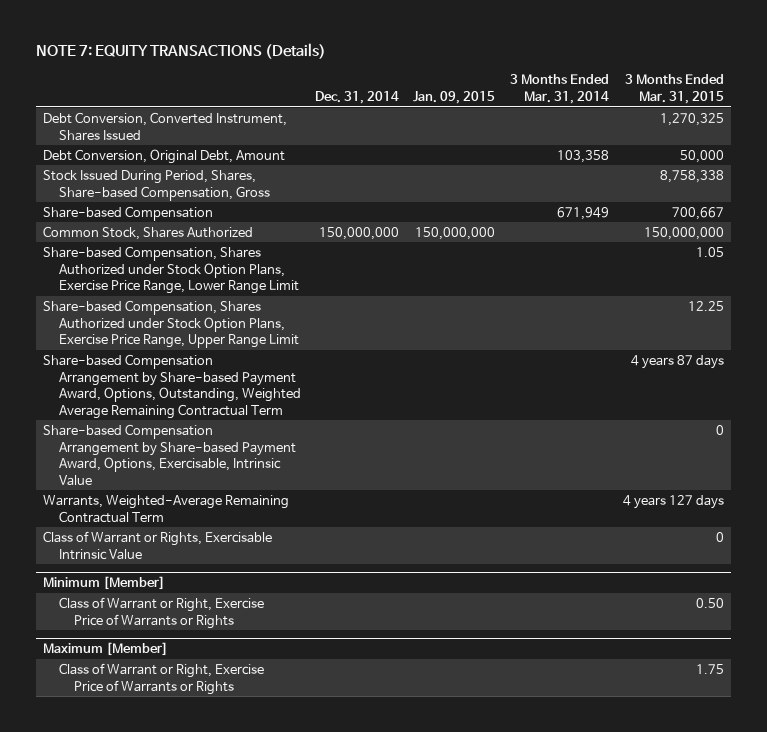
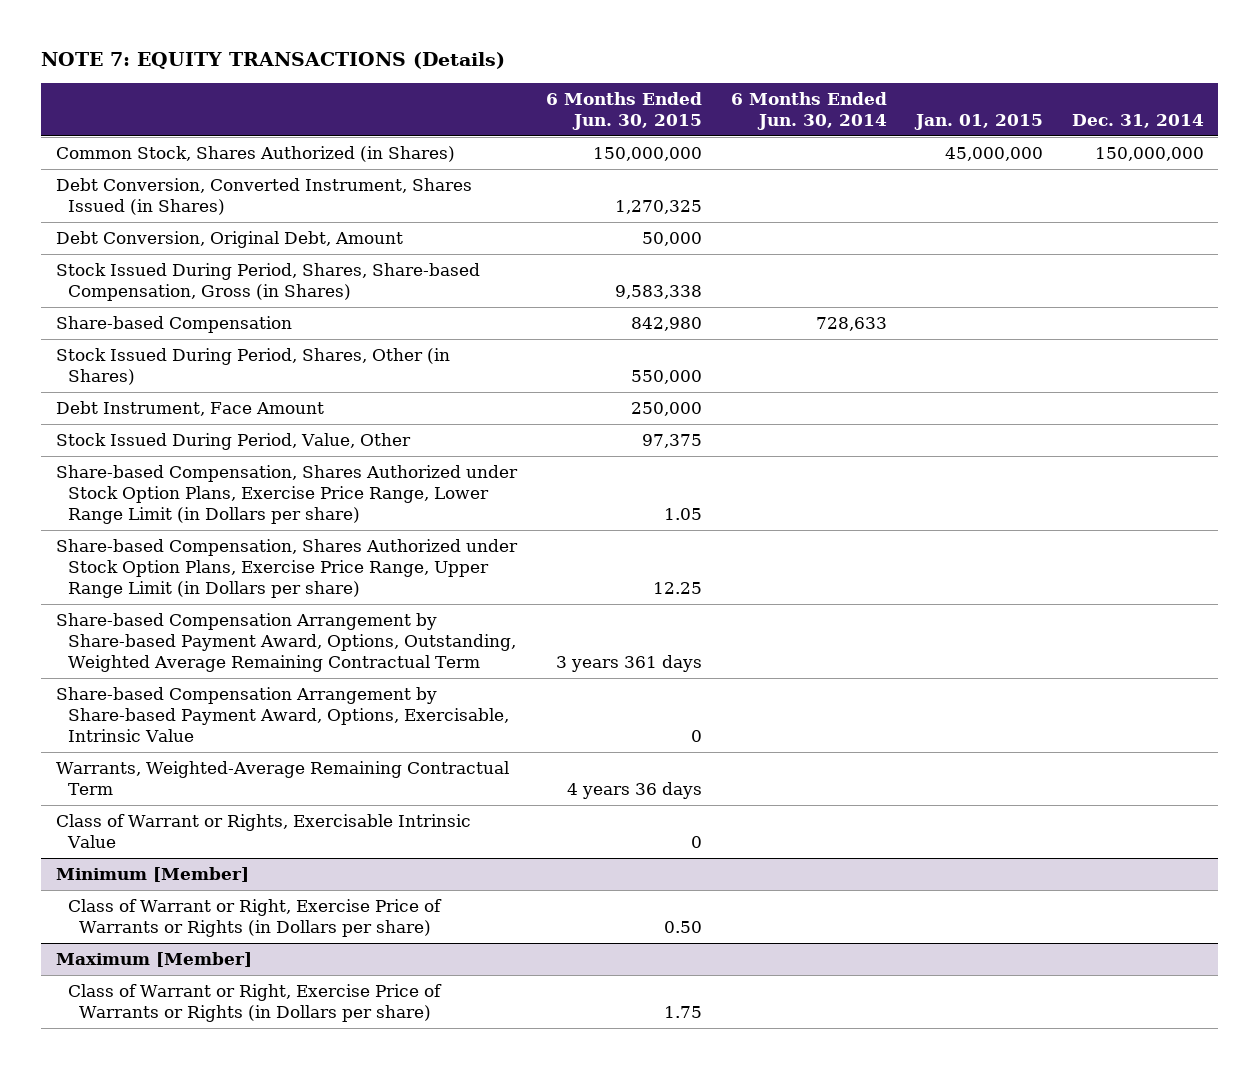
- | Dec. 31, 2014 | Jan. 09, 2015 | 3 Months Ended Mar. 31, 2014 | 3 Months Ended Mar. 31, 2015
+ | 6 Months Ended Jun. 30, 2015 | 6 Months Ended Jun. 30, 2014 | Jan. 01, 2015 | Dec. 31, 2014
- Debt Conversion, Converted Instrument, Shares Issued | | | | 1,270,325
+ Common Stock, Shares Authorized (in Shares) | 150,000,000 | | 45,000,000 | 150,000,000
+ Debt Conversion, Converted Instrument, Shares Issued (in Shares) | 1,270,325 | | |
- Stock Issued During Period, Shares, Share-based Compensation, Gross | | | | 8,758,338
+ Stock Issued During Period, Shares, Share-based Compensation, Gross (in Shares) | 9,583,338 | | |
- Common Stock, Shares Authorized | 150,000,000 | 150,000,000 | | 150,000,000
- Share-based Compensation, Shares Authorized under Stock Option Plans, Exercise Price Range, Lower Range Limit | | | | 1.05
- Share-based Compensation, Shares Authorized under Stock Option Plans, Exercise Price Range, Upper Range Limit | | | | 12.25
+ Stock Issued During Period, Shares, Other (in Shares) | 550,000 | | |
+ Debt Instrument, Face Amount | 250,000 | | |
+ Stock Issued During Period, Value, Other | 97,375 | | |
+ Share-based Compensation, Shares Authorized under Stock Option Plans, Exercise Price Range, Lower Range Limit (in Dollars per share) | 1.05 | | |
+ Share-based Compensation, Shares Authorized under Stock Option Plans, Exercise Price Range, Upper Range Limit (in Dollars per share) | 12.25 | | |
@ Minimum [Member]
- Class of Warrant or Right, Exercise Price of Warrants or Rights | | | | 0.50
+ Class of Warrant or Right, Exercise Price of Warrants or Rights (in Dollars per share) | 0.50 | | |
@ Maximum [Member]
- Class of Warrant or Right, Exercise Price of Warrants or Rights | | | | 1.75
+ Class of Warrant or Right, Exercise Price of Warrants or Rights (in Dollars per share) | 1.75 | | |

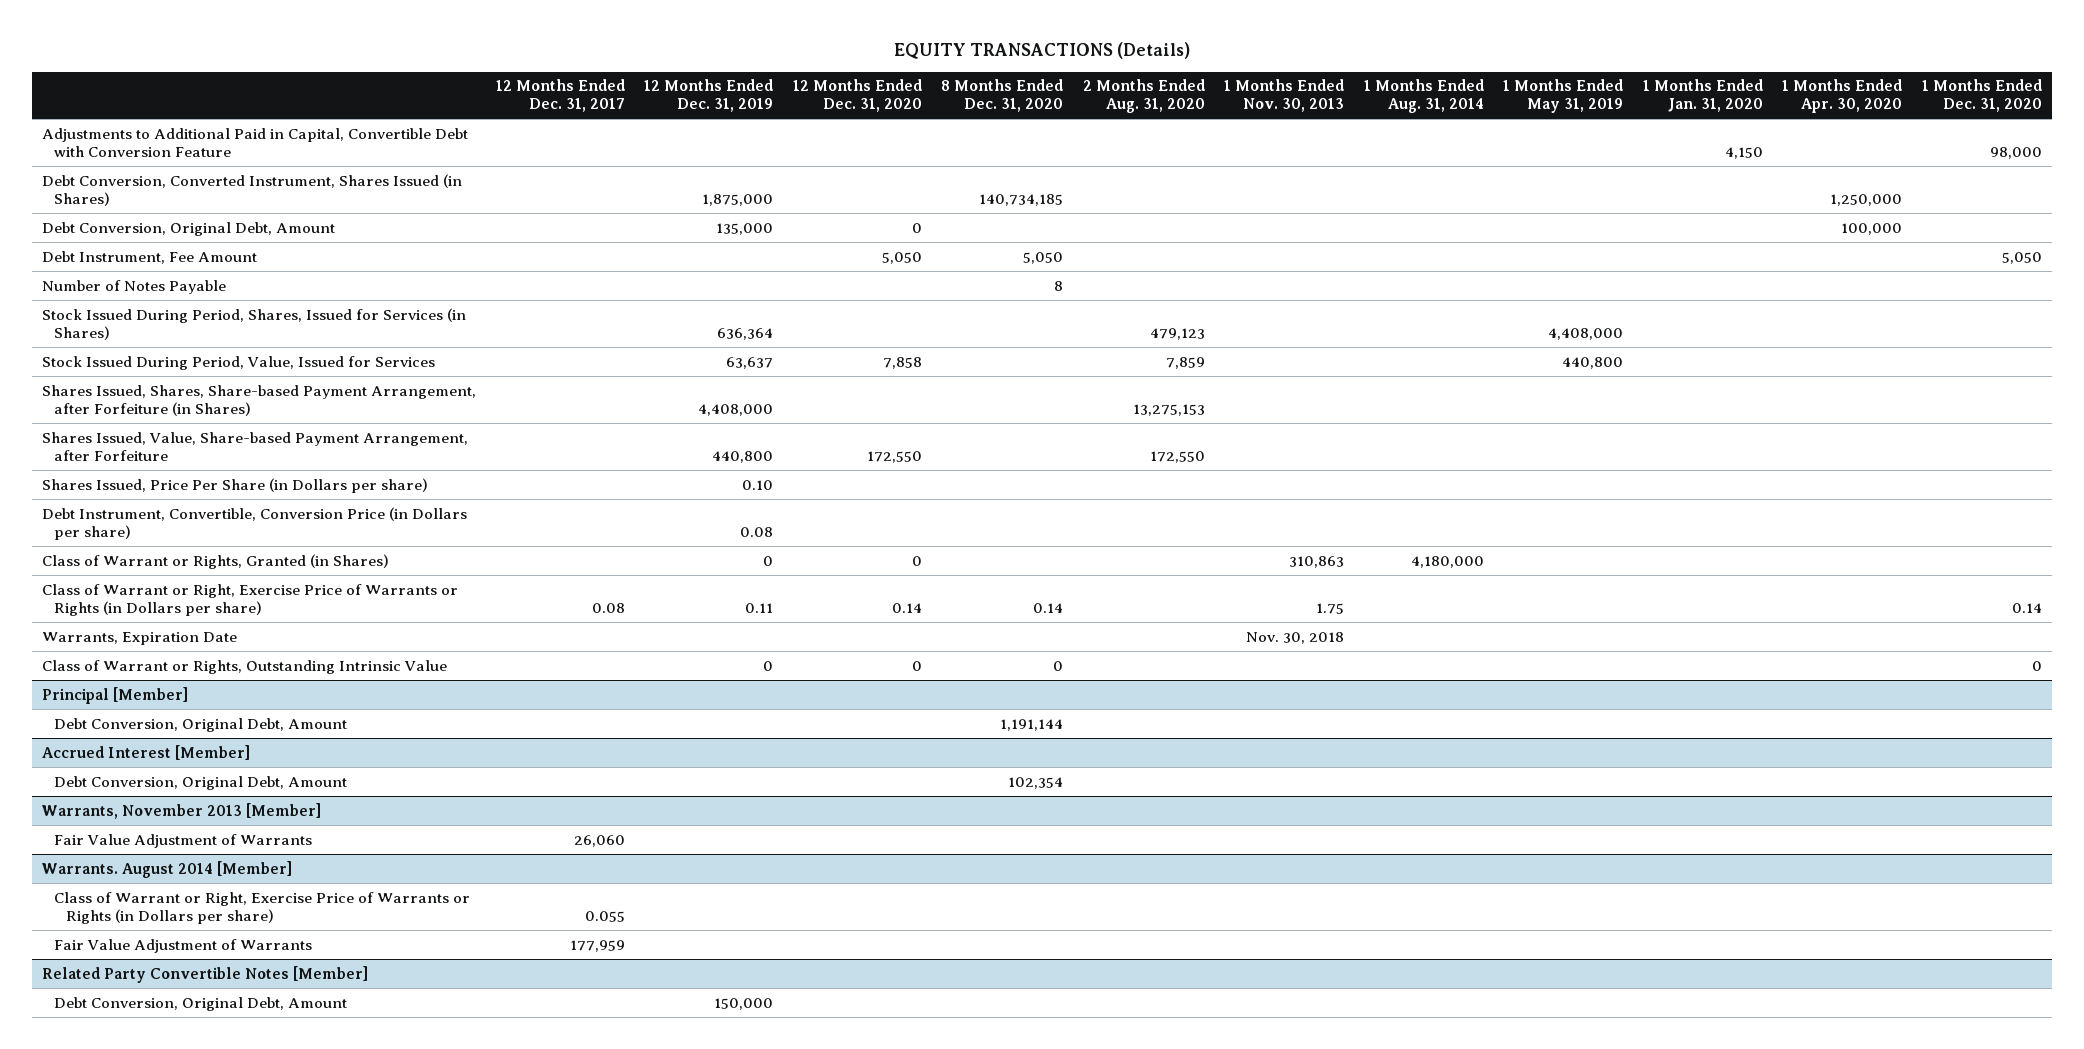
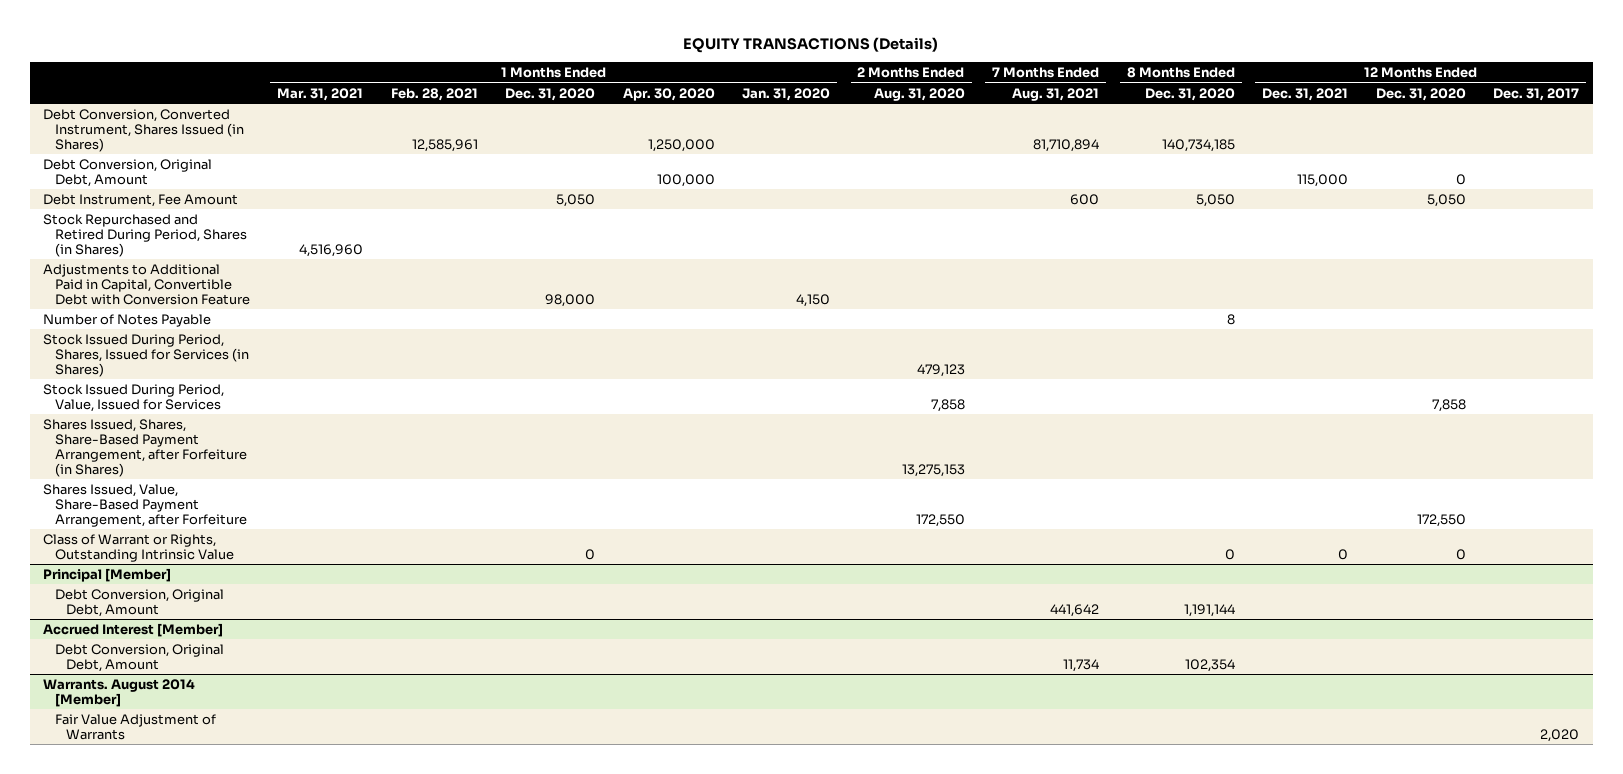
- | 12 Months Ended Dec. 31, 2017 | 12 Months Ended Dec. 31, 2019 | 12 Months Ended Dec. 31, 2020 | 8 Months Ended Dec. 31, 2020 | 2 Months Ended Aug. 31, 2020 | 1 Months Ended Nov. 30, 2013 | 1 Months Ended Aug. 31, 2014 | 1 Months Ended May 31, 2019 | 1 Months Ended Jan. 31, 2020 | 1 Months Ended Apr. 30, 2020 | 1 Months Ended Dec. 31, 2020
+ | 1 Months Ended Mar. 31, 2021 | 1 Months Ended Feb. 28, 2021 | 1 Months Ended Dec. 31, 2020 | 1 Months Ended Apr. 30, 2020 | 1 Months Ended Jan. 31, 2020 | 2 Months Ended Aug. 31, 2020 | 7 Months Ended Aug. 31, 2021 | 8 Months Ended Dec. 31, 2020 | 12 Months Ended Dec. 31, 2021 | 12 Months Ended Dec. 31, 2020 | 12 Months Ended Dec. 31, 2017
+ Stock Repurchased and Retired During Period, Shares (in Shares) | 4,516,960 | | | | | | | | | |
moved down: Adjustments to Additional Paid in Capital, Convertible Debt with Conversion Feature | | | 98,000 | | 4,150 | | | | | |
- Stock Issued During Period, Value, Issued for Services | | 63,637 | 7,858 | | 7,859 | | | 440,800 | | |
- Shares Issued, Shares, Share-based Payment Arrangement, after Forfeiture (in Shares) | | 4,408,000 | | | 13,275,153 | | | | | |
- Shares Issued, Value, Share-based Payment Arrangement, after Forfeiture | | 440,800 | 172,550 | | 172,550 | | | | | |
- Shares Issued, Price Per Share (in Dollars per share) | | 0.10 | | | | | | | | |
- Debt Instrument, Convertible, Conversion Price (in Dollars per share) | | 0.08 | | | | | | | | |
- Class of Warrant or Rights, Granted (in Shares) | | 0 | 0 | | | 310,863 | 4,180,000 | | | |
- Class of Warrant or Right, Exercise Price of Warrants or Rights (in Dollars per share) | 0.08 | 0.11 | 0.14 | 0.14 | | 1.75 | | | | | 0.14
- Warrants, Expiration Date | | | | | | Nov. 30, 2018 | | | | |
+ Stock Issued During Period, Value, Issued for Services | | | | | | 7,858 | | | | 7,858 |
+ Shares Issued, Shares, Share-Based Payment Arrangement, after Forfeiture (in Shares) | | | | | | 13,275,153 | | | | |
+ Shares Issued, Value, Share-Based Payment Arrangement, after Forfeiture | | | | | | 172,550 | | | | 172,550 |
- Warrants, November 2013 [Member]
- Fair Value Adjustment of Warrants | 26,060 | | | | | | | | | |
@ Warrants. August 2014 [Member]
- Class of Warrant or Right, Exercise Price of Warrants or Rights (in Dollars per share) | 0.055 | | | | | | | | | |
- Fair Value Adjustment of Warrants | 177,959 | | | | | | | | | |
- Related Party Convertible Notes [Member]
- Debt Conversion, Original Debt, Amount | | 150,000 | | | | | | | | |
@ Warrants. August 2014 [Member]
+ Fair Value Adjustment of Warrants | | | | | | | | | | | 2,020

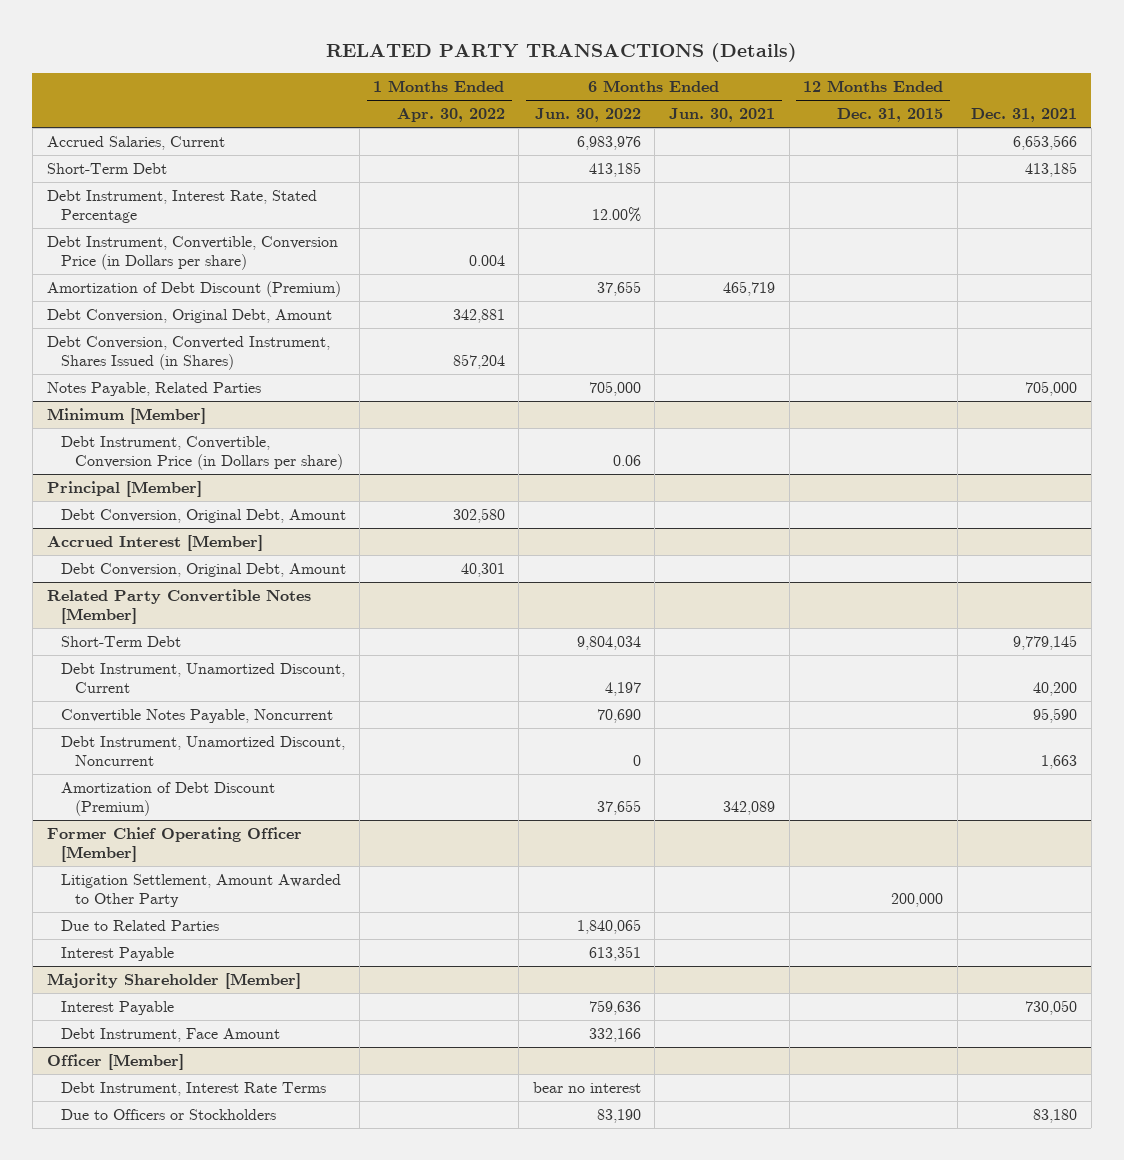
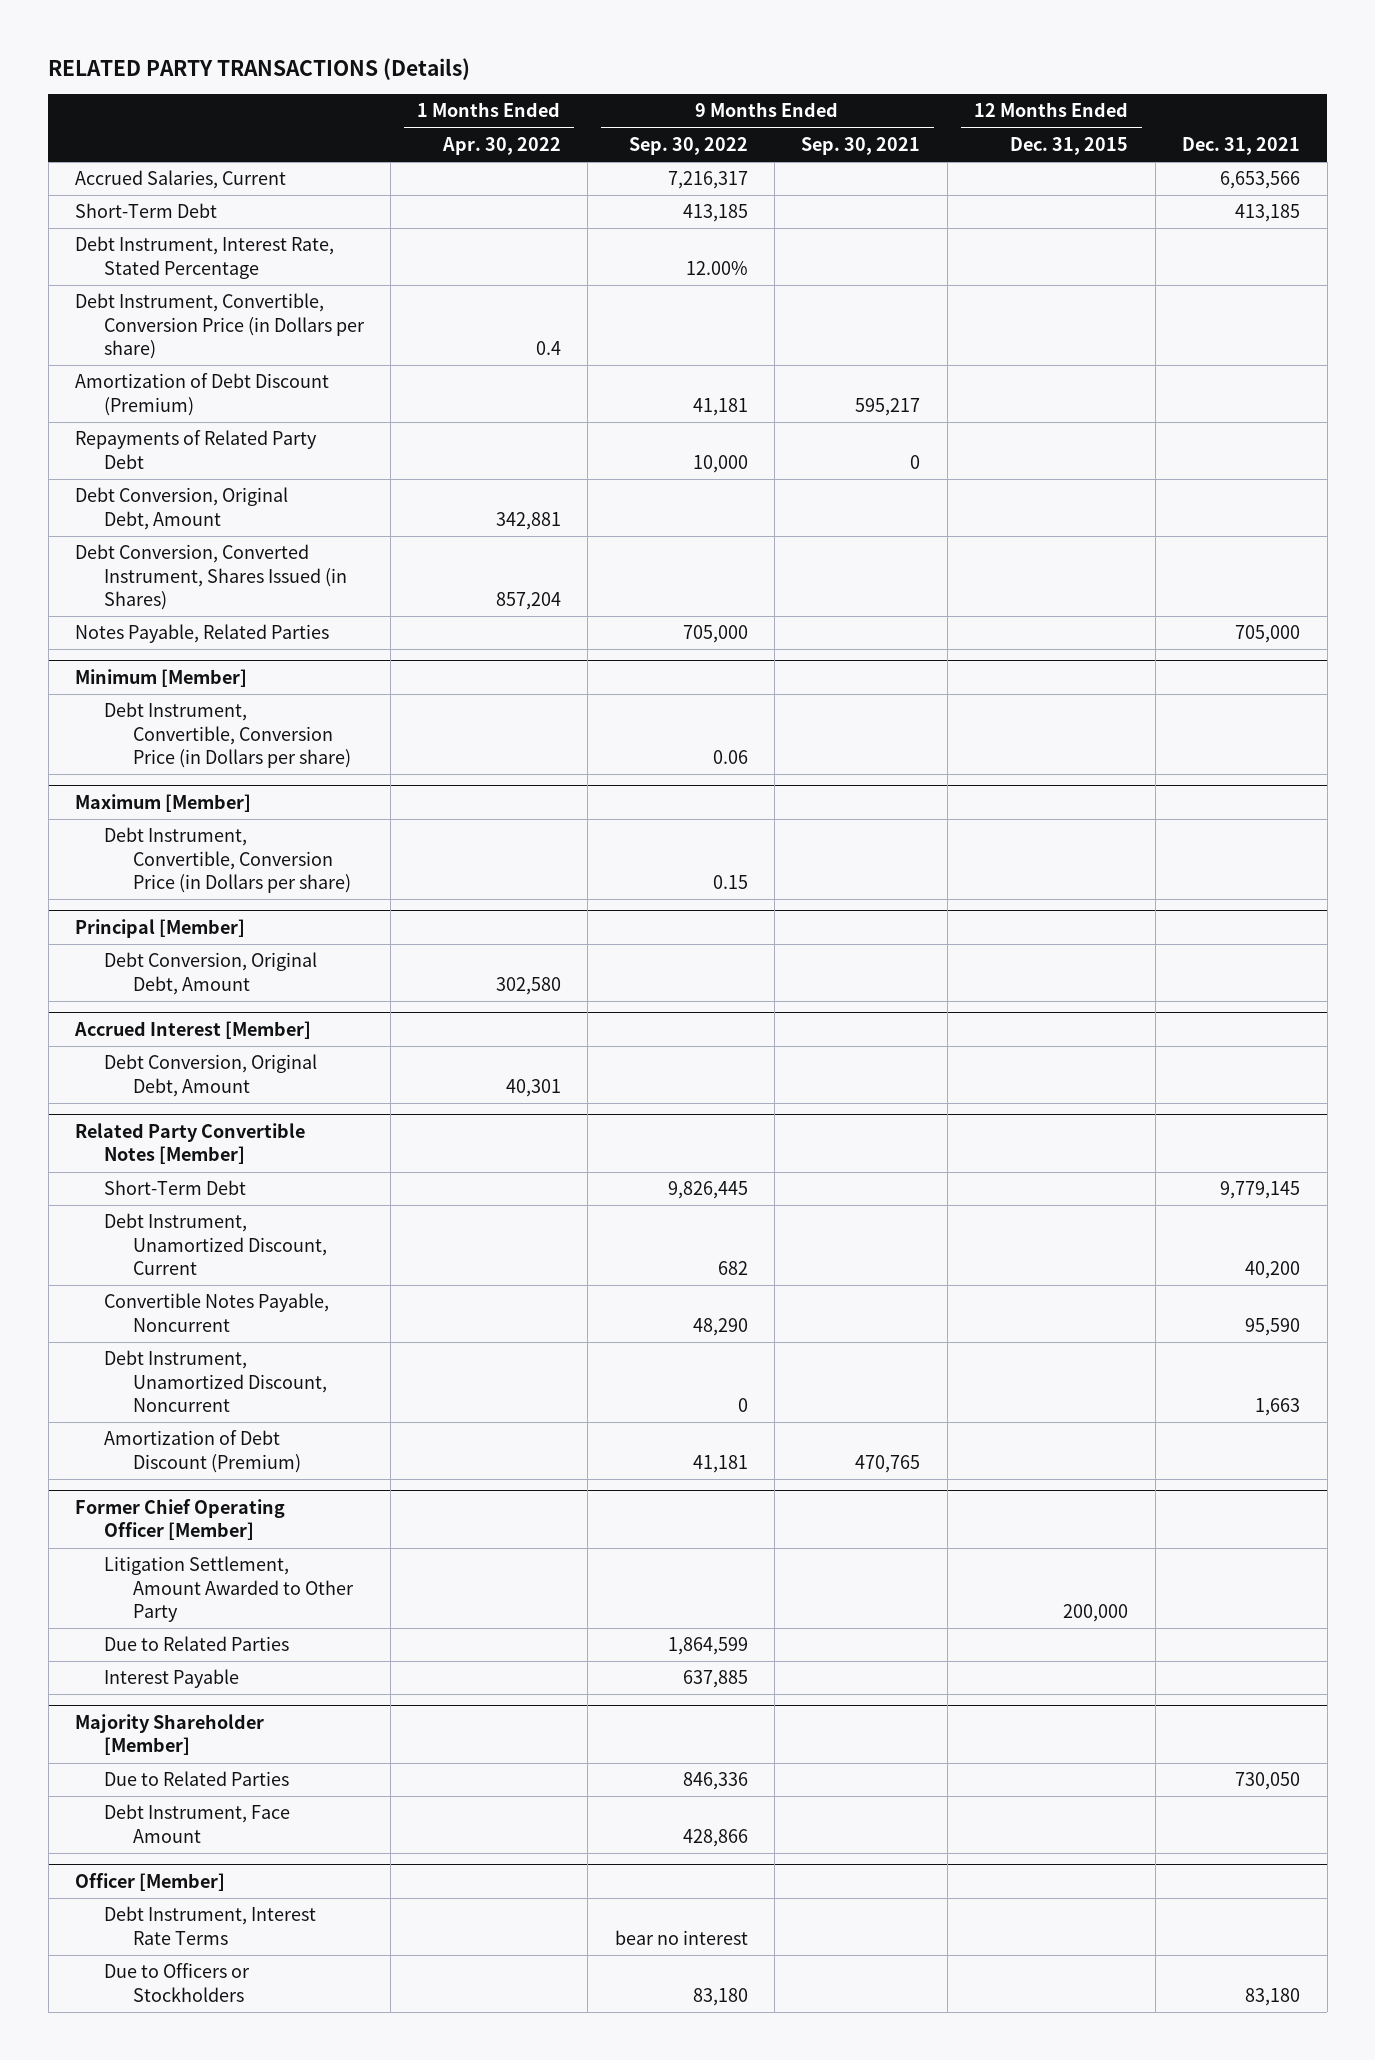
- | 1 Months Ended Apr. 30, 2022 | 6 Months Ended Jun. 30, 2022 | 6 Months Ended Jun. 30, 2021 | 12 Months Ended Dec. 31, 2015 | Dec. 31, 2021
+ | 1 Months Ended Apr. 30, 2022 | 9 Months Ended Sep. 30, 2022 | 9 Months Ended Sep. 30, 2021 | 12 Months Ended Dec. 31, 2015 | Dec. 31, 2021
- Debt Instrument, Convertible, Conversion Price (in Dollars per share) | 0.004 | | | |
+ Debt Instrument, Convertible, Conversion Price (in Dollars per share) | 0.4 | | | |
+ Repayments of Related Party Debt | | 10,000 | 0 | |
+ Maximum [Member]
+ Debt Instrument, Convertible, Conversion Price (in Dollars per share) | | 0.15 | | |
@ Majority Shareholder [Member]
- Interest Payable | | 759,636 | | | 730,050
+ Due to Related Parties | | 846,336 | | | 730,050

